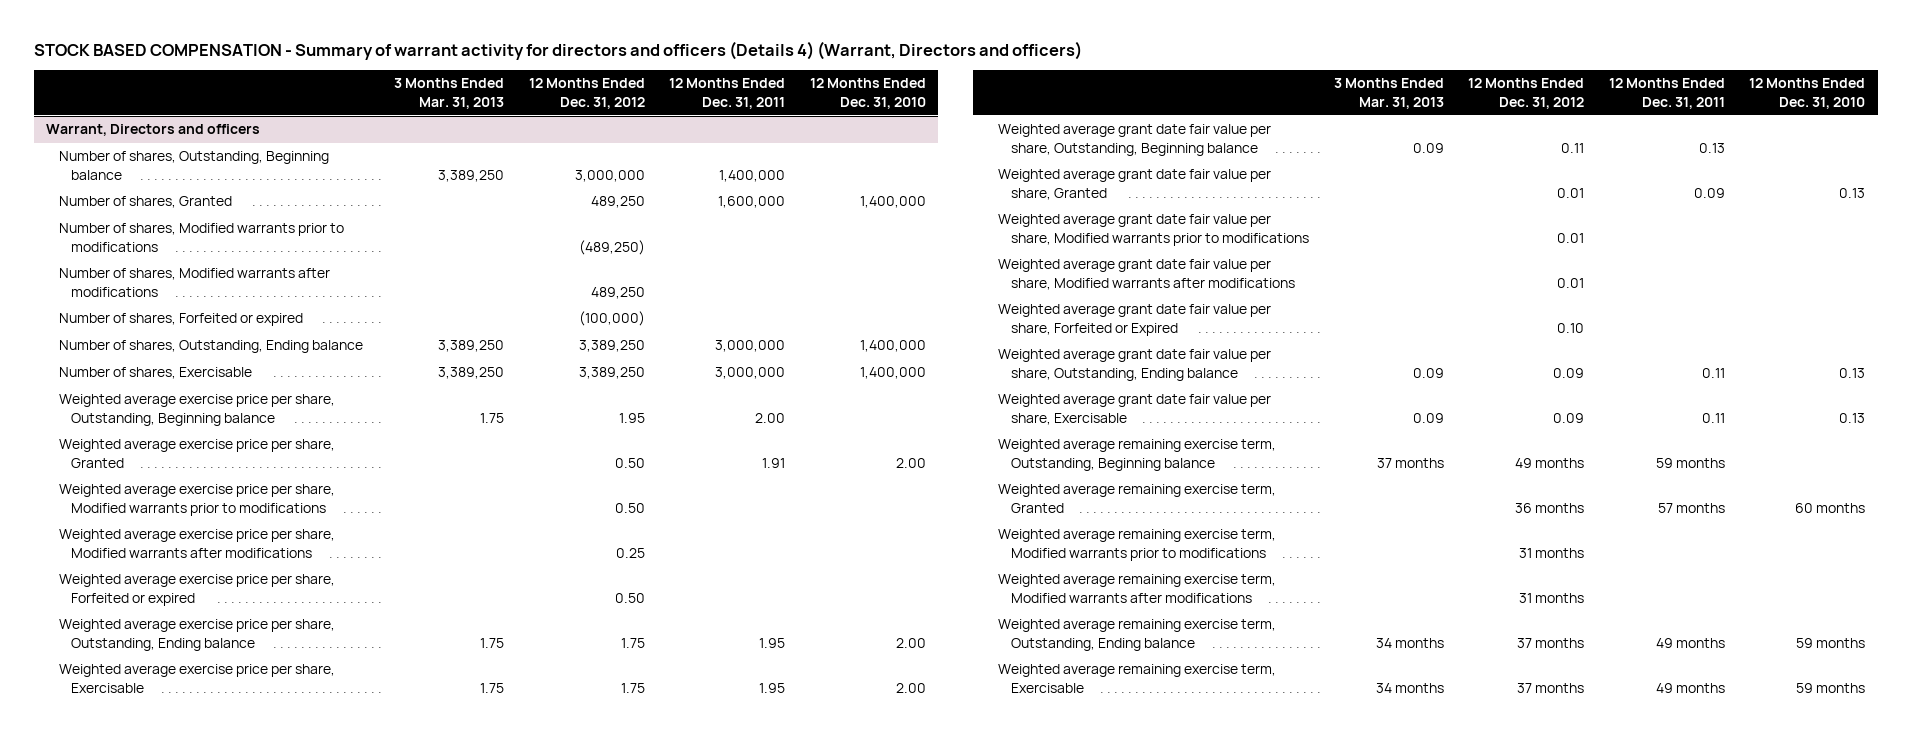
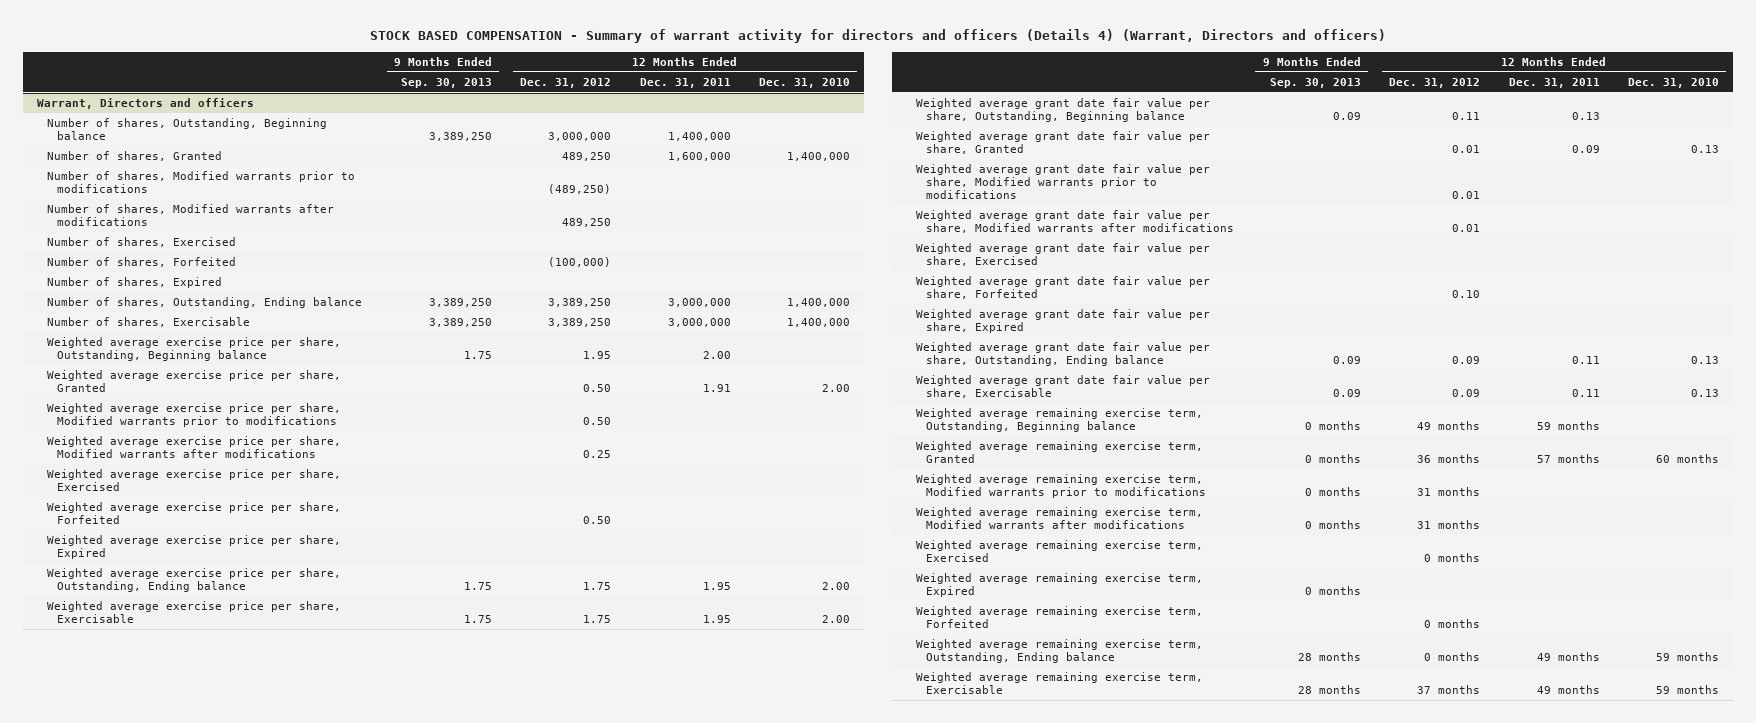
- | 3 Months Ended Mar. 31, 2013 | 12 Months Ended Dec. 31, 2012 | 12 Months Ended Dec. 31, 2011 | 12 Months Ended Dec. 31, 2010
+ | 9 Months Ended Sep. 30, 2013 | 12 Months Ended Dec. 31, 2012 | 12 Months Ended Dec. 31, 2011 | 12 Months Ended Dec. 31, 2010
@ Warrant, Directors and officers
- Number of shares, Forfeited or expired | | (100,000) | |
+ Number of shares, Exercised
+ Number of shares, Forfeited | | (100,000) | |
+ Number of shares, Expired
- Weighted average exercise price per share, Forfeited or expired | | 0.50 | |
+ Weighted average exercise price per share, Exercised
+ Weighted average exercise price per share, Forfeited | | 0.50 | |
+ Weighted average exercise price per share, Expired
- Weighted average grant date fair value per share, Forfeited or Expired | | 0.10 | |
+ Weighted average grant date fair value per share, Exercised
+ Weighted average grant date fair value per share, Forfeited | | 0.10 | |
+ Weighted average grant date fair value per share, Expired
- Weighted average remaining exercise term, Outstanding, Ending balance | 34 months | 37 months | 49 months | 59 months
+ Weighted average remaining exercise term, Exercised | | 0 months | |
+ Weighted average remaining exercise term, Expired | 0 months | | |
+ Weighted average remaining exercise term, Forfeited | | 0 months | |
+ Weighted average remaining exercise term, Outstanding, Ending balance | 28 months | 0 months | 49 months | 59 months

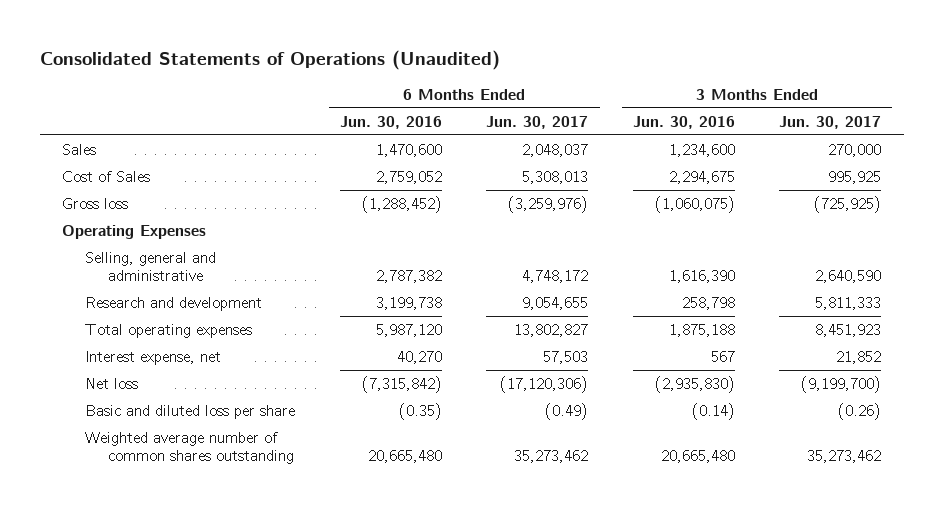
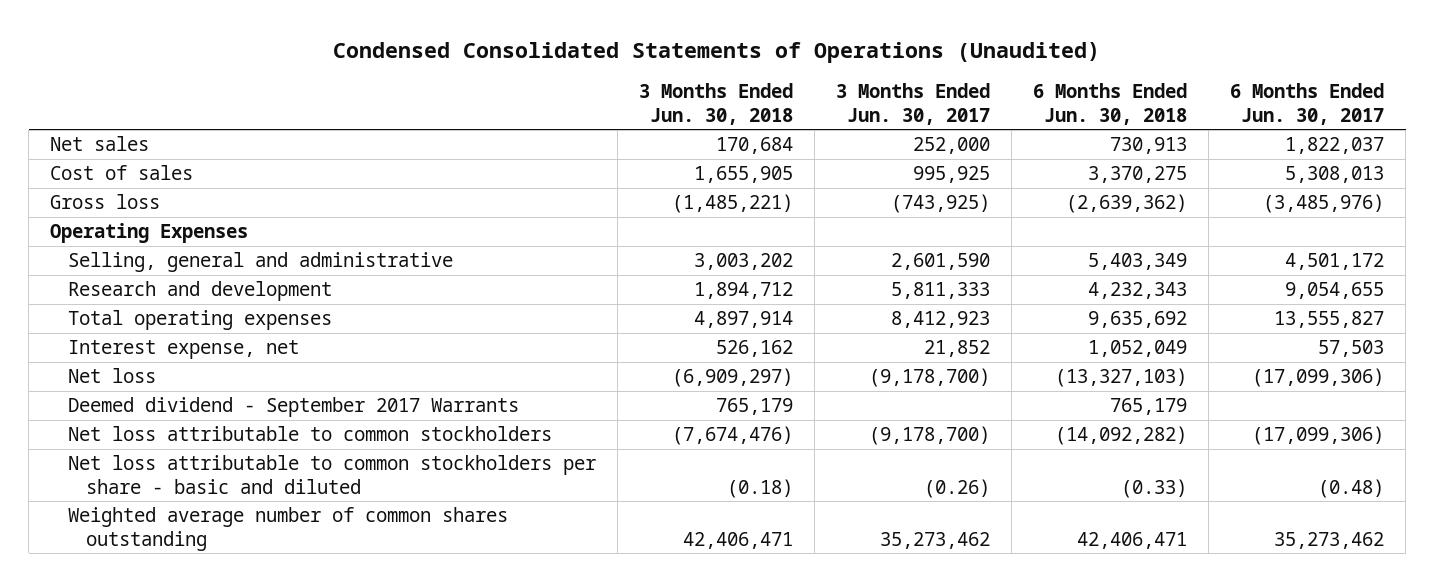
- Consolidated Statements of Operations (Unaudited)
+ Condensed Consolidated Statements of Operations (Unaudited)
- | 6 Months Ended Jun. 30, 2016 | 6 Months Ended Jun. 30, 2017 | 3 Months Ended Jun. 30, 2016 | 3 Months Ended Jun. 30, 2017
+ | 3 Months Ended Jun. 30, 2018 | 3 Months Ended Jun. 30, 2017 | 6 Months Ended Jun. 30, 2018 | 6 Months Ended Jun. 30, 2017
- Sales | 1,470,600 | 2,048,037 | 1,234,600 | 270,000
- Cost of Sales | 2,759,052 | 5,308,013 | 2,294,675 | 995,925
- Gross loss | (1,288,452) | (3,259,976) | (1,060,075) | (725,925)
+ Net sales | 170,684 | 252,000 | 730,913 | 1,822,037
+ Cost of sales | 1,655,905 | 995,925 | 3,370,275 | 5,308,013
+ Gross loss | (1,485,221) | (743,925) | (2,639,362) | (3,485,976)
- Selling, general and administrative | 2,787,382 | 4,748,172 | 1,616,390 | 2,640,590
+ Selling, general and administrative | 3,003,202 | 2,601,590 | 5,403,349 | 4,501,172
- Total operating expenses | 5,987,120 | 13,802,827 | 1,875,188 | 8,451,923
+ Total operating expenses | 4,897,914 | 8,412,923 | 9,635,692 | 13,555,827
- Net loss | (7,315,842) | (17,120,306) | (2,935,830) | (9,199,700)
- Basic and diluted loss per share | (0.35) | (0.49) | (0.14) | (0.26)
+ Net loss | (6,909,297) | (9,178,700) | (13,327,103) | (17,099,306)
+ Deemed dividend - September 2017 Warrants | 765,179 | | 765,179 |
+ Net loss attributable to common stockholders | (7,674,476) | (9,178,700) | (14,092,282) | (17,099,306)
+ Net loss attributable to common stockholders per share - basic and diluted | (0.18) | (0.26) | (0.33) | (0.48)

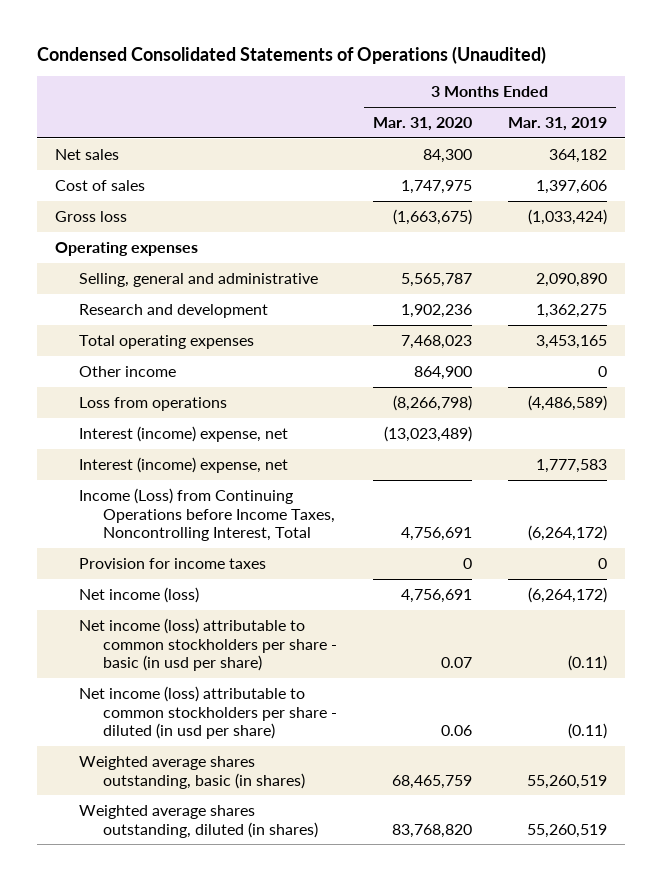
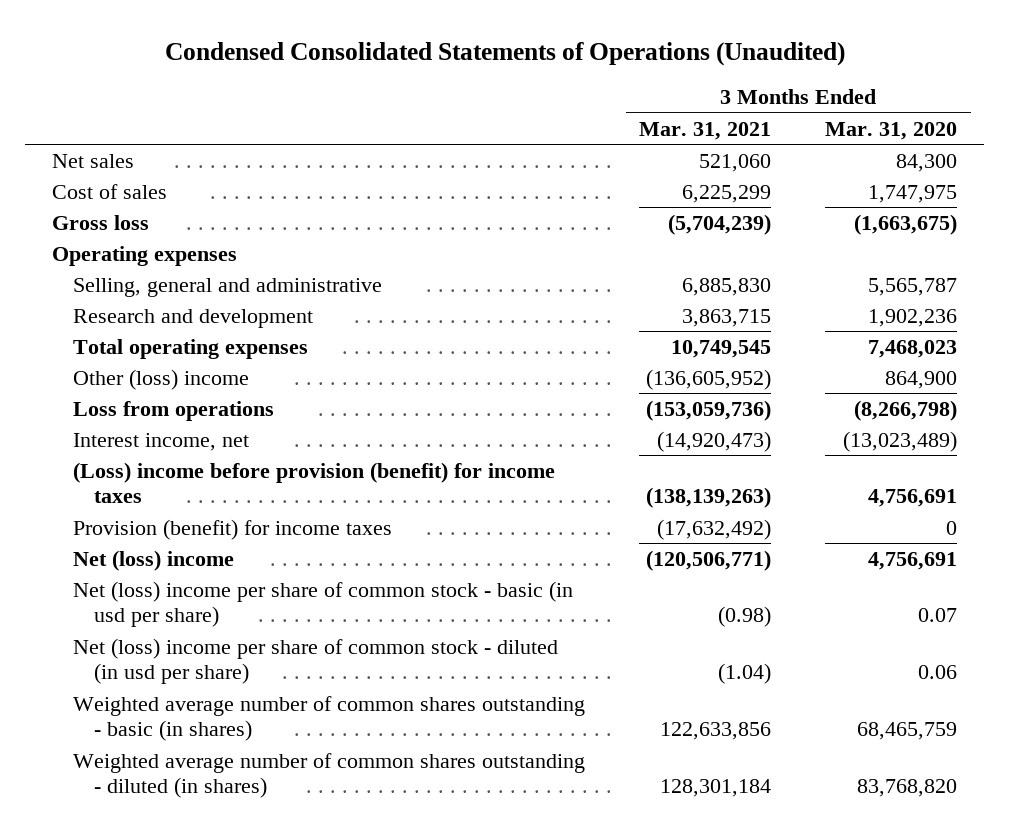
- | 3 Months Ended Mar. 31, 2020 | 3 Months Ended Mar. 31, 2019
+ | 3 Months Ended Mar. 31, 2021 | 3 Months Ended Mar. 31, 2020
- Other income | 864,900 | 0
+ Other (loss) income | (136,605,952) | 864,900
- Interest (income) expense, net | (13,023,489) |
- Interest (income) expense, net | | 1,777,583
- Income (Loss) from Continuing Operations before Income Taxes, Noncontrolling Interest, Total | 4,756,691 | (6,264,172)
- Provision for income taxes | 0 | 0
- Net income (loss) | 4,756,691 | (6,264,172)
- Net income (loss) attributable to common stockholders per share - basic (in usd per share) | 0.07 | (0.11)
- Net income (loss) attributable to common stockholders per share - diluted (in usd per share) | 0.06 | (0.11)
- Weighted average shares outstanding, basic (in shares) | 68,465,759 | 55,260,519
- Weighted average shares outstanding, diluted (in shares) | 83,768,820 | 55,260,519
+ Interest income, net | (14,920,473) | (13,023,489)
+ (Loss) income before provision (benefit) for income taxes | (138,139,263) | 4,756,691
+ Provision (benefit) for income taxes | (17,632,492) | 0
+ Net (loss) income | (120,506,771) | 4,756,691
+ Net (loss) income per share of common stock - basic (in usd per share) | (0.98) | 0.07
+ Net (loss) income per share of common stock - diluted (in usd per share) | (1.04) | 0.06
+ Weighted average number of common shares outstanding - basic (in shares) | 122,633,856 | 68,465,759
+ Weighted average number of common shares outstanding - diluted (in shares) | 128,301,184 | 83,768,820

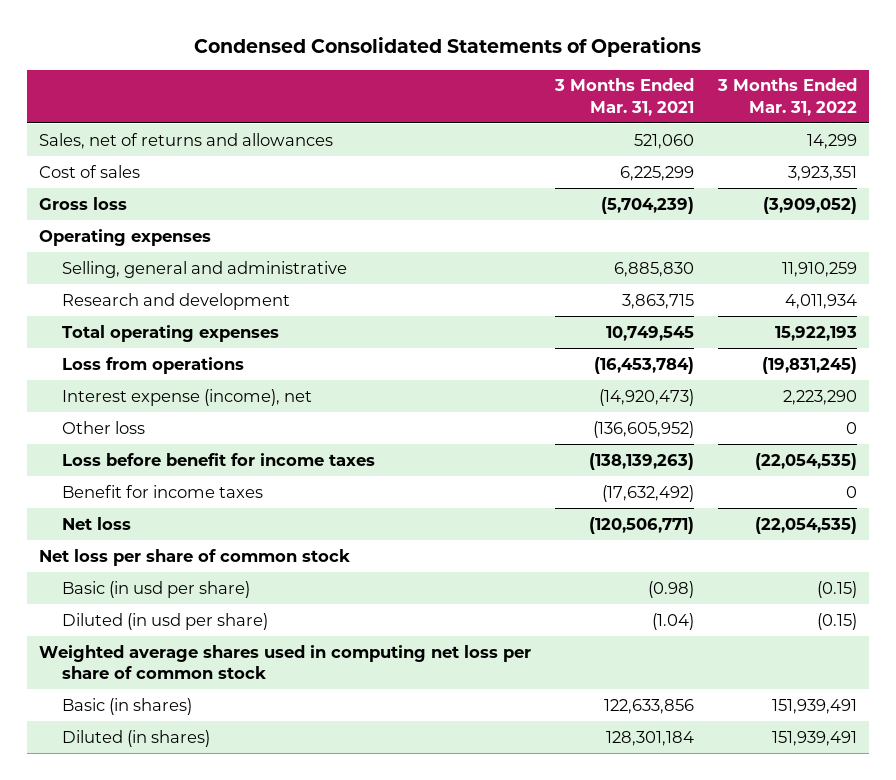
- Condensed Consolidated Statements of Operations (Unaudited)
+ Condensed Consolidated Statements of Operations
- | 3 Months Ended Mar. 31, 2021 | 3 Months Ended Mar. 31, 2020
+ | 3 Months Ended Mar. 31, 2021 | 3 Months Ended Mar. 31, 2022
- Net sales | 521,060 | 84,300
+ Sales, net of returns and allowances | 521,060 | 14,299
- Other (loss) income | (136,605,952) | 864,900
- Loss from operations | (153,059,736) | (8,266,798)
- Interest income, net | (14,920,473) | (13,023,489)
- (Loss) income before provision (benefit) for income taxes | (138,139,263) | 4,756,691
- Provision (benefit) for income taxes | (17,632,492) | 0
- Net (loss) income | (120,506,771) | 4,756,691
- Net (loss) income per share of common stock - basic (in usd per share) | (0.98) | 0.07
- Net (loss) income per share of common stock - diluted (in usd per share) | (1.04) | 0.06
- Weighted average number of common shares outstanding - basic (in shares) | 122,633,856 | 68,465,759
- Weighted average number of common shares outstanding - diluted (in shares) | 128,301,184 | 83,768,820
+ Loss from operations | (16,453,784) | (19,831,245)
+ Interest expense (income), net | (14,920,473) | 2,223,290
+ Other loss | (136,605,952) | 0
+ Loss before benefit for income taxes | (138,139,263) | (22,054,535)
+ Benefit for income taxes | (17,632,492) | 0
+ Net loss | (120,506,771) | (22,054,535)
+ Net loss per share of common stock
+ Basic (in usd per share) | (0.98) | (0.15)
+ Diluted (in usd per share) | (1.04) | (0.15)
+ Weighted average shares used in computing net loss per share of common stock
+ Basic (in shares) | 122,633,856 | 151,939,491
+ Diluted (in shares) | 128,301,184 | 151,939,491

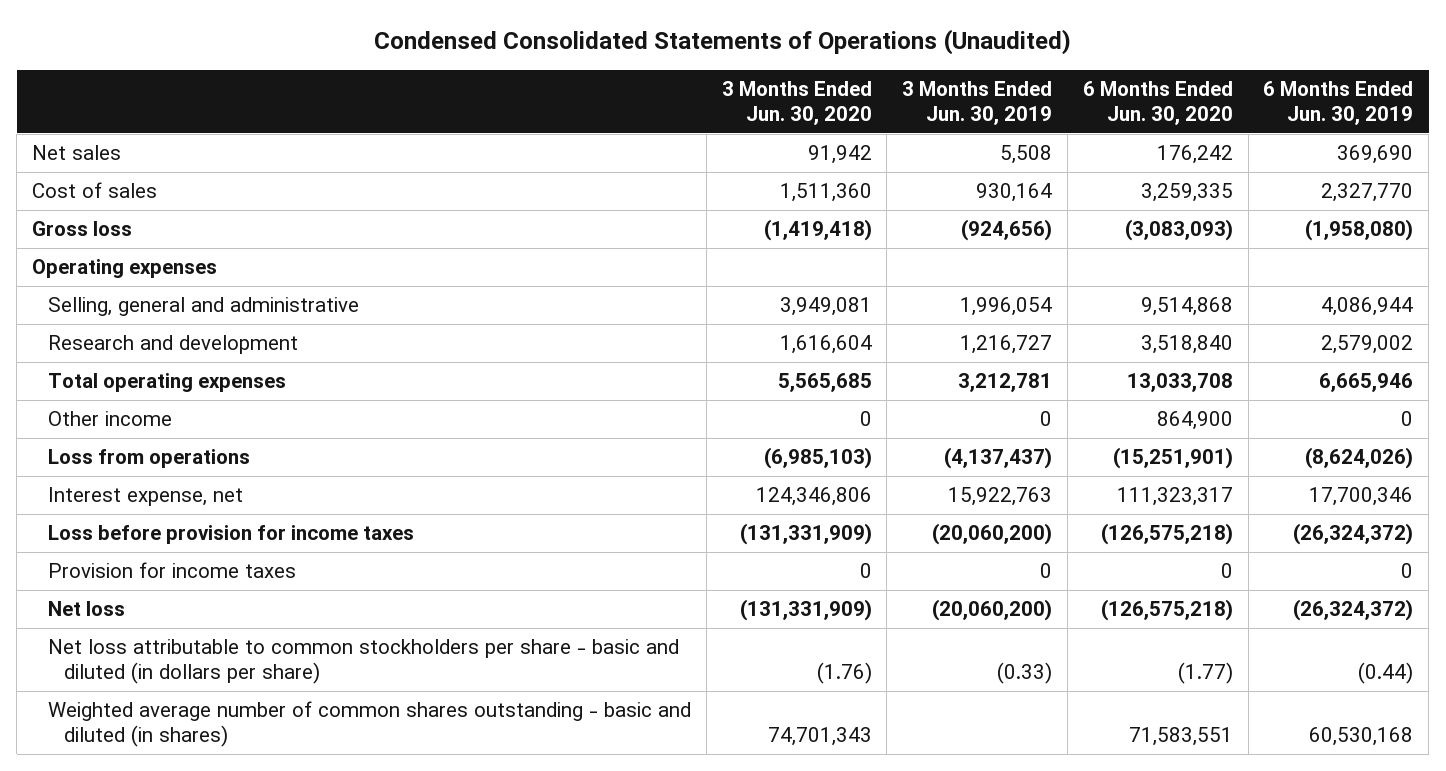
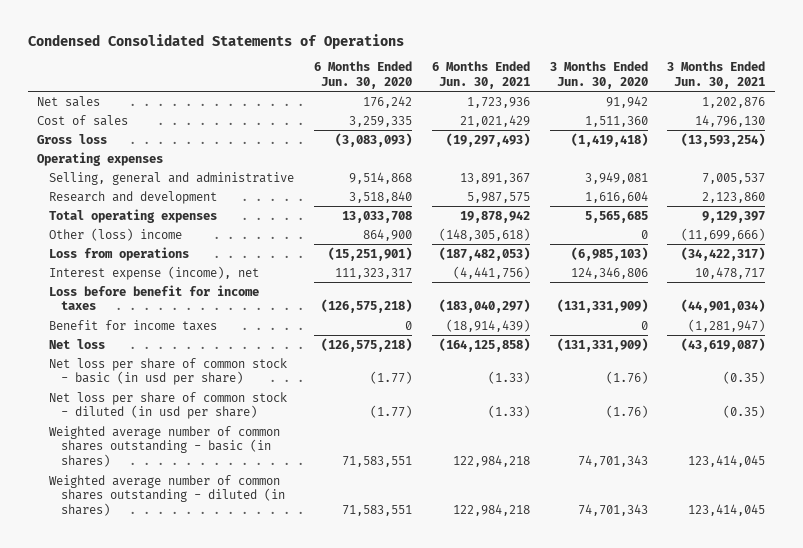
- Condensed Consolidated Statements of Operations (Unaudited)
+ Condensed Consolidated Statements of Operations
- | 3 Months Ended Jun. 30, 2020 | 3 Months Ended Jun. 30, 2019 | 6 Months Ended Jun. 30, 2020 | 6 Months Ended Jun. 30, 2019
+ | 6 Months Ended Jun. 30, 2020 | 6 Months Ended Jun. 30, 2021 | 3 Months Ended Jun. 30, 2020 | 3 Months Ended Jun. 30, 2021
- Other income | 0 | 0 | 864,900 | 0
+ Other (loss) income | 864,900 | (148,305,618) | 0 | (11,699,666)
- Interest expense, net | 124,346,806 | 15,922,763 | 111,323,317 | 17,700,346
- Loss before provision for income taxes | (131,331,909) | (20,060,200) | (126,575,218) | (26,324,372)
- Provision for income taxes | 0 | 0 | 0 | 0
+ Interest expense (income), net | 111,323,317 | (4,441,756) | 124,346,806 | 10,478,717
+ Loss before benefit for income taxes | (126,575,218) | (183,040,297) | (131,331,909) | (44,901,034)
+ Benefit for income taxes | 0 | (18,914,439) | 0 | (1,281,947)
- Net loss attributable to common stockholders per share - basic and diluted (in dollars per share) | (1.76) | (0.33) | (1.77) | (0.44)
- Weighted average number of common shares outstanding - basic and diluted (in shares) | 74,701,343 | | 71,583,551 | 60,530,168
+ Net loss per share of common stock - basic (in usd per share) | (1.77) | (1.33) | (1.76) | (0.35)
+ Net loss per share of common stock - diluted (in usd per share) | (1.77) | (1.33) | (1.76) | (0.35)
+ Weighted average number of common shares outstanding - basic (in shares) | 71,583,551 | 122,984,218 | 74,701,343 | 123,414,045
+ Weighted average number of common shares outstanding - diluted (in shares) | 71,583,551 | 122,984,218 | 74,701,343 | 123,414,045

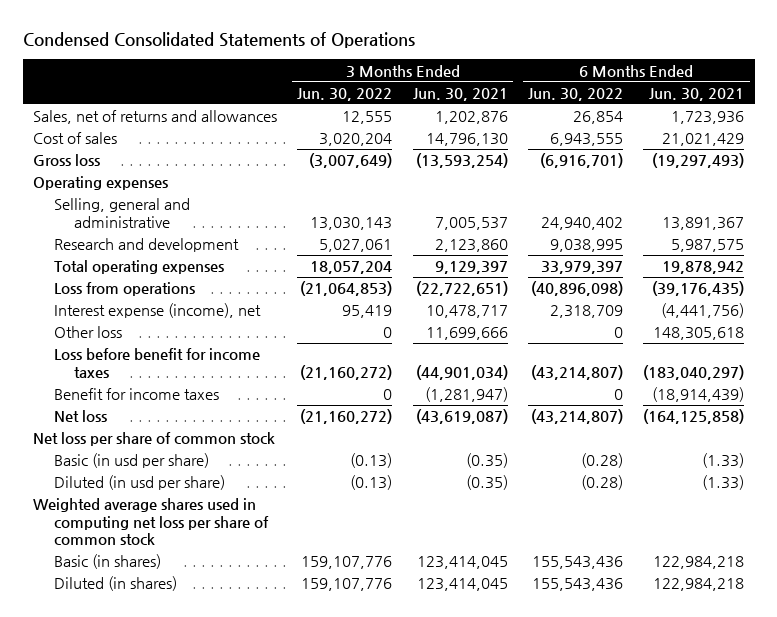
- | 6 Months Ended Jun. 30, 2020 | 6 Months Ended Jun. 30, 2021 | 3 Months Ended Jun. 30, 2020 | 3 Months Ended Jun. 30, 2021
+ | 3 Months Ended Jun. 30, 2022 | 3 Months Ended Jun. 30, 2021 | 6 Months Ended Jun. 30, 2022 | 6 Months Ended Jun. 30, 2021
- Net sales | 176,242 | 1,723,936 | 91,942 | 1,202,876
+ Sales, net of returns and allowances | 12,555 | 1,202,876 | 26,854 | 1,723,936
- Other (loss) income | 864,900 | (148,305,618) | 0 | (11,699,666)
- Loss from operations | (15,251,901) | (187,482,053) | (6,985,103) | (34,422,317)
+ Loss from operations | (21,064,853) | (22,722,651) | (40,896,098) | (39,176,435)
+ Other loss | 0 | 11,699,666 | 0 | 148,305,618
- Net loss per share of common stock - basic (in usd per share) | (1.77) | (1.33) | (1.76) | (0.35)
- Net loss per share of common stock - diluted (in usd per share) | (1.77) | (1.33) | (1.76) | (0.35)
- Weighted average number of common shares outstanding - basic (in shares) | 71,583,551 | 122,984,218 | 74,701,343 | 123,414,045
- Weighted average number of common shares outstanding - diluted (in shares) | 71,583,551 | 122,984,218 | 74,701,343 | 123,414,045
+ Net loss per share of common stock
+ Basic (in usd per share) | (0.13) | (0.35) | (0.28) | (1.33)
+ Diluted (in usd per share) | (0.13) | (0.35) | (0.28) | (1.33)
+ Weighted average shares used in computing net loss per share of common stock
+ Basic (in shares) | 159,107,776 | 123,414,045 | 155,543,436 | 122,984,218
+ Diluted (in shares) | 159,107,776 | 123,414,045 | 155,543,436 | 122,984,218

